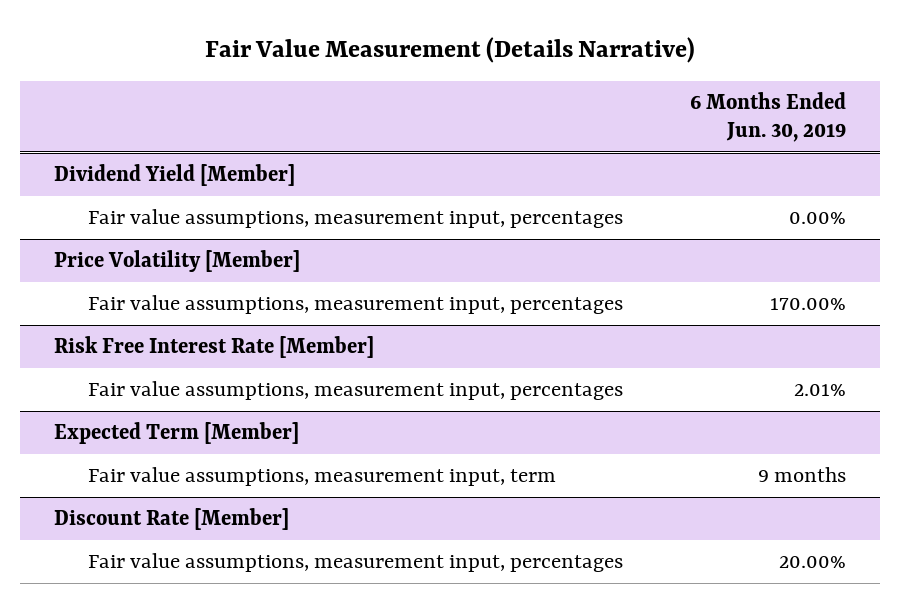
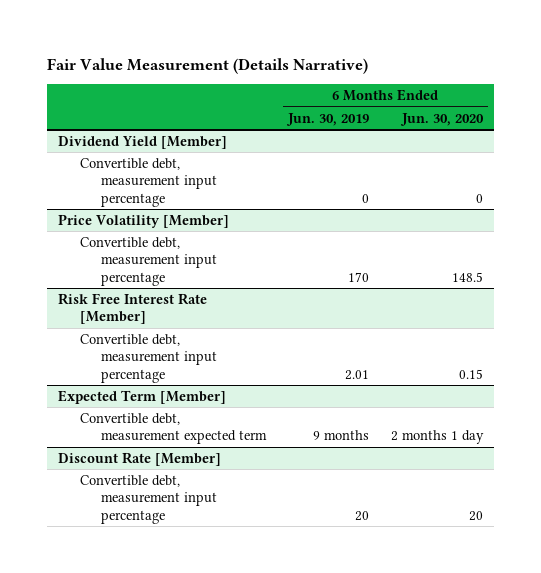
- | 6 Months Ended Jun. 30, 2019
+ | 6 Months Ended Jun. 30, 2019 | 6 Months Ended Jun. 30, 2020
@ Dividend Yield [Member]
- Fair value assumptions, measurement input, percentages | 0.00%
+ Convertible debt, measurement input percentage | 0 | 0
@ Price Volatility [Member]
- Fair value assumptions, measurement input, percentages | 170.00%
+ Convertible debt, measurement input percentage | 170 | 148.5
@ Risk Free Interest Rate [Member]
- Fair value assumptions, measurement input, percentages | 2.01%
+ Convertible debt, measurement input percentage | 2.01 | 0.15
@ Expected Term [Member]
- Fair value assumptions, measurement input, term | 9 months
+ Convertible debt, measurement expected term | 9 months | 2 months 1 day
@ Discount Rate [Member]
- Fair value assumptions, measurement input, percentages | 20.00%
+ Convertible debt, measurement input percentage | 20 | 20

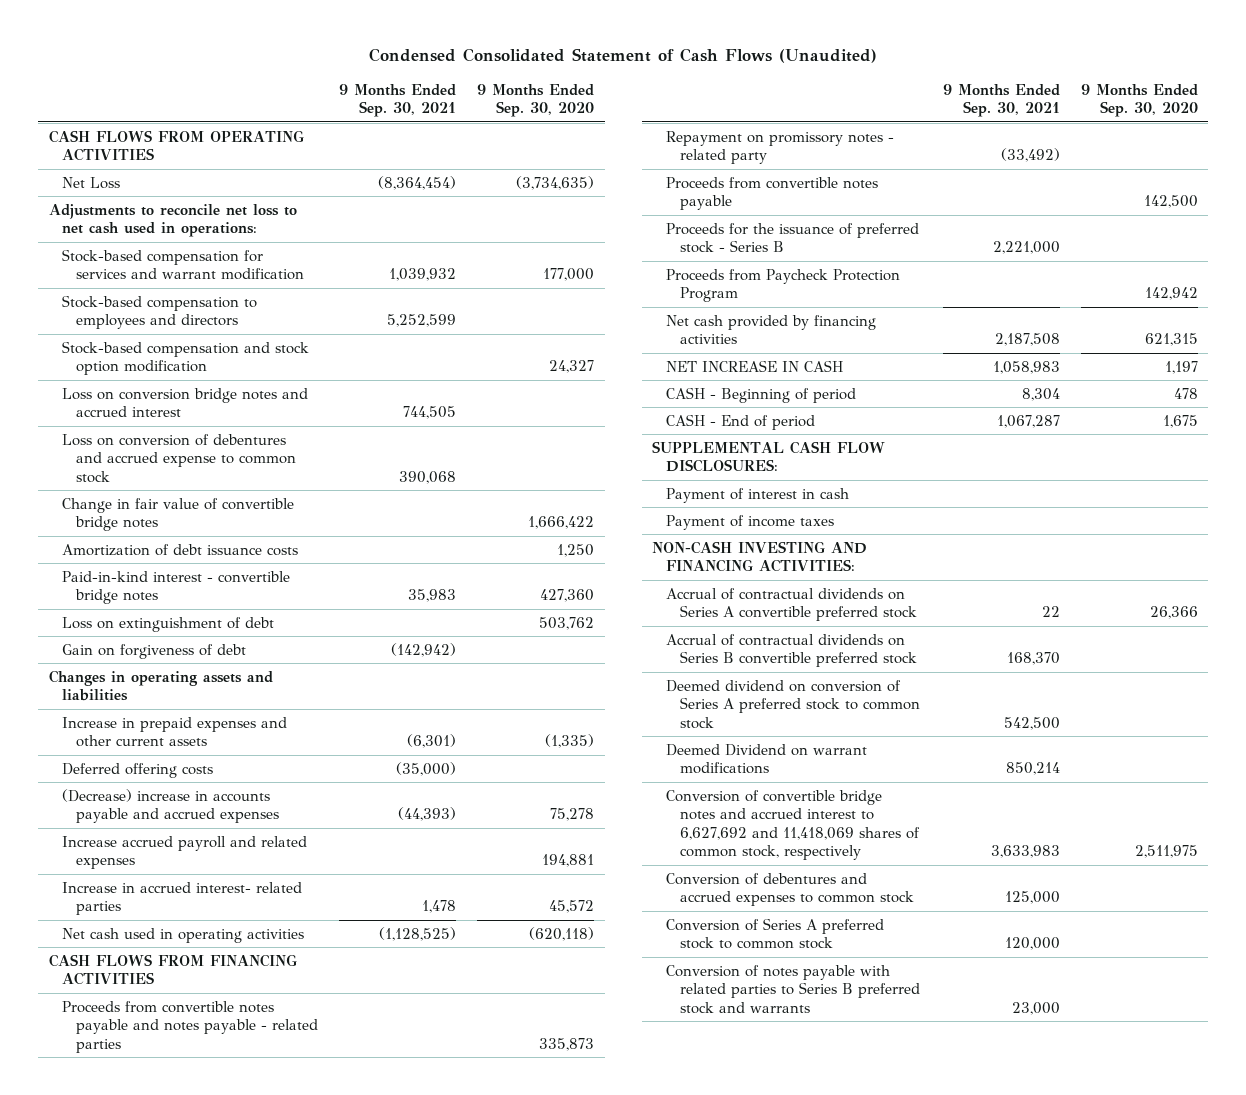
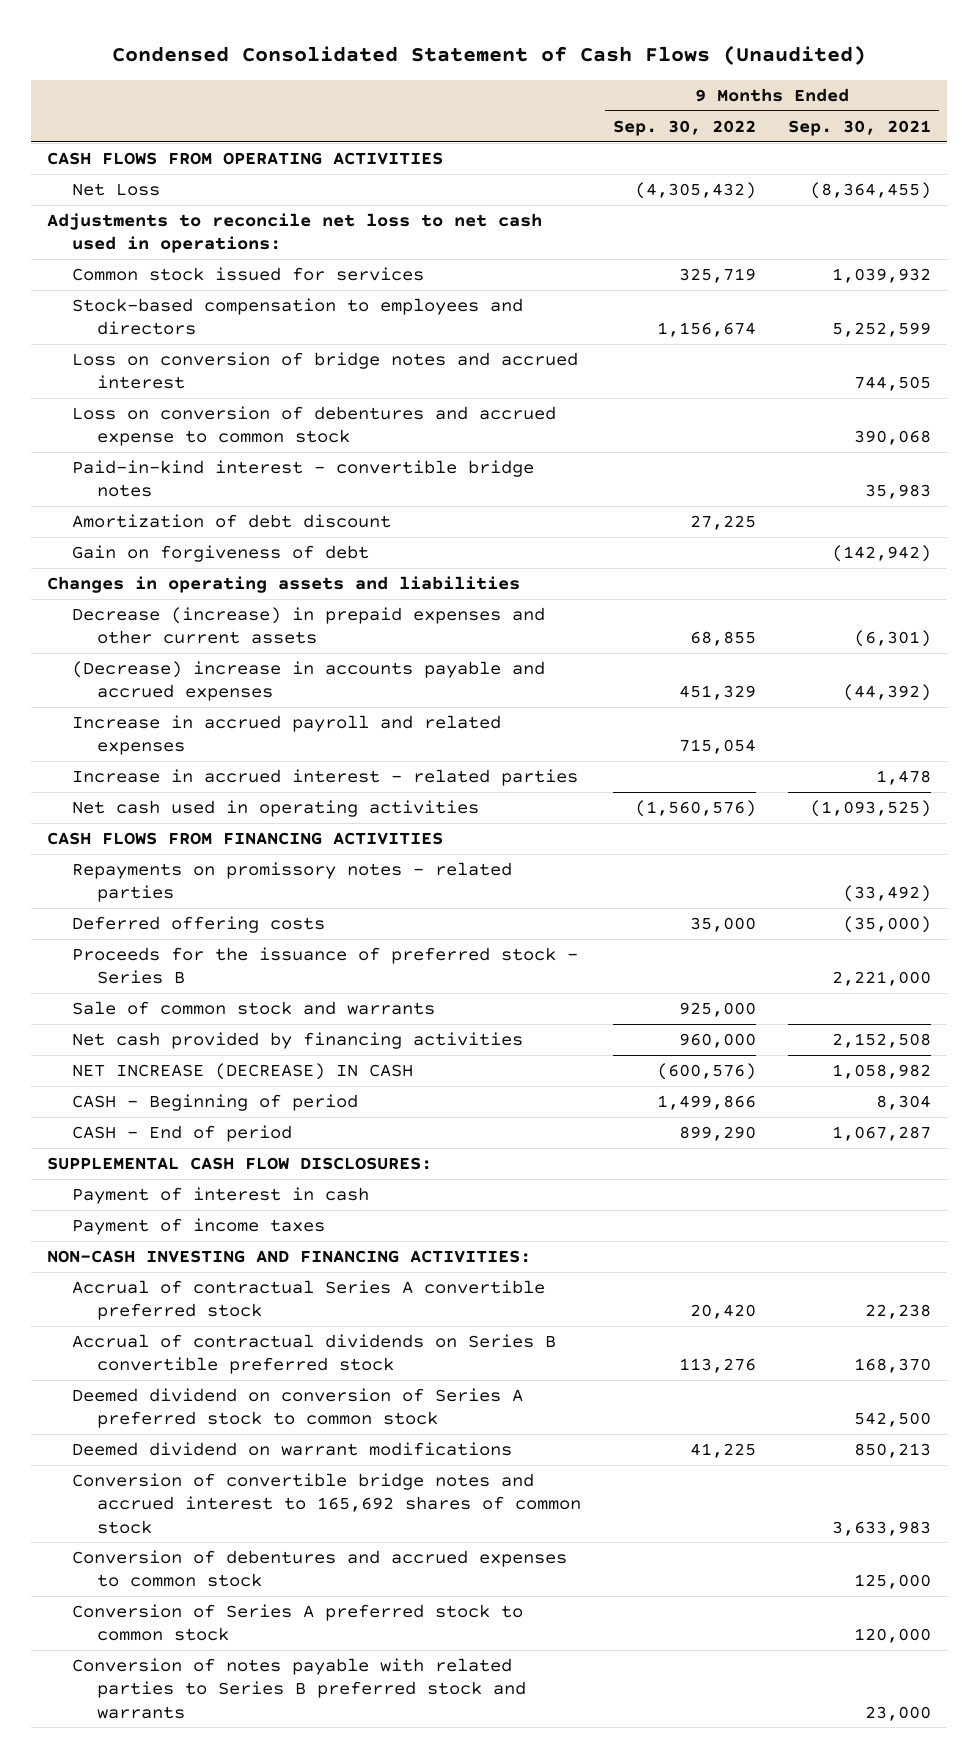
- | 9 Months Ended Sep. 30, 2021 | 9 Months Ended Sep. 30, 2020
+ | 9 Months Ended Sep. 30, 2022 | 9 Months Ended Sep. 30, 2021
- Net Loss | (8,364,454) | (3,734,635)
+ Net Loss | (4,305,432) | (8,364,455)
- Stock-based compensation for services and warrant modification | 1,039,932 | 177,000
+ Common stock issued for services | 325,719 | 1,039,932
- Stock-based compensation and stock option modification | | 24,327
- Loss on conversion bridge notes and accrued interest | 744,505 |
+ Loss on conversion of bridge notes and accrued interest | | 744,505
- Change in fair value of convertible bridge notes | | 1,666,422
- Amortization of debt issuance costs | | 1,250
- Loss on extinguishment of debt | | 503,762
+ Amortization of debt discount | 27,225 |
- Increase in prepaid expenses and other current assets | (6,301) | (1,335)
- (Decrease) increase in accounts payable and accrued expenses | (44,393) | 75,278
- Increase accrued payroll and related expenses | | 194,881
- Increase in accrued interest- related parties | 1,478 | 45,572
- Net cash used in operating activities | (1,128,525) | (620,118)
+ Decrease (increase) in prepaid expenses and other current assets | 68,855 | (6,301)
+ (Decrease) increase in accounts payable and accrued expenses | 451,329 | (44,392)
+ Increase in accrued payroll and related expenses | 715,054 |
+ Increase in accrued interest - related parties | | 1,478
+ Net cash used in operating activities | (1,560,576) | (1,093,525)
- Proceeds from convertible notes payable and notes payable - related parties | | 335,873
- Repayment on promissory notes - related party | (33,492) |
- Proceeds from convertible notes payable | | 142,500
+ Repayments on promissory notes - related parties | | (33,492)
moved down: Deferred offering costs | 35,000 | (35,000)
- Proceeds from Paycheck Protection Program | | 142,942
- Net cash provided by financing activities | 2,187,508 | 621,315
- NET INCREASE IN CASH | 1,058,983 | 1,197
+ Sale of common stock and warrants | 925,000 |
+ Net cash provided by financing activities | 960,000 | 2,152,508
+ NET INCREASE (DECREASE) IN CASH | (600,576) | 1,058,982
- Accrual of contractual dividends on Series A convertible preferred stock | 22 | 26,366
+ Accrual of contractual Series A convertible preferred stock | 20,420 | 22,238
- Deemed Dividend on warrant modifications | 850,214 |
- Conversion of convertible bridge notes and accrued interest to 6,627,692 and 11,418,069 shares of common stock, respectively | 3,633,983 | 2,511,975
+ Deemed dividend on warrant modifications | 41,225 | 850,213
+ Conversion of convertible bridge notes and accrued interest to 165,692 shares of common stock | | 3,633,983

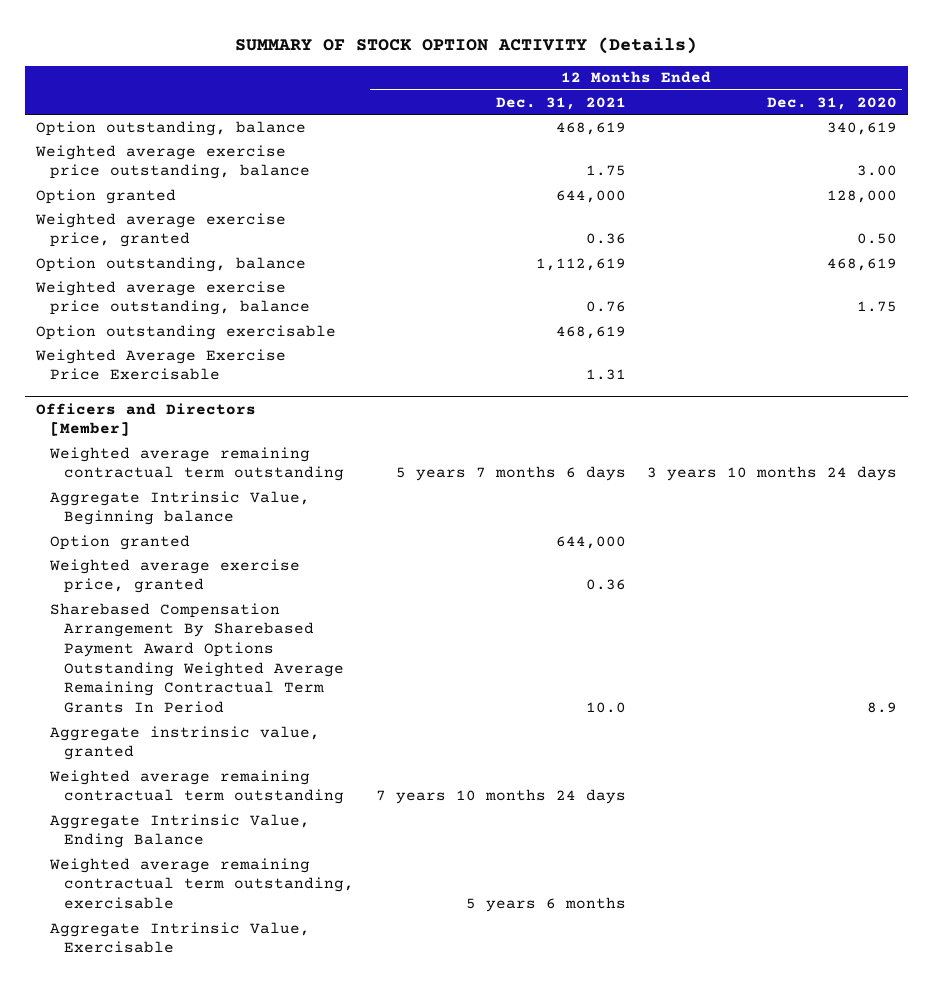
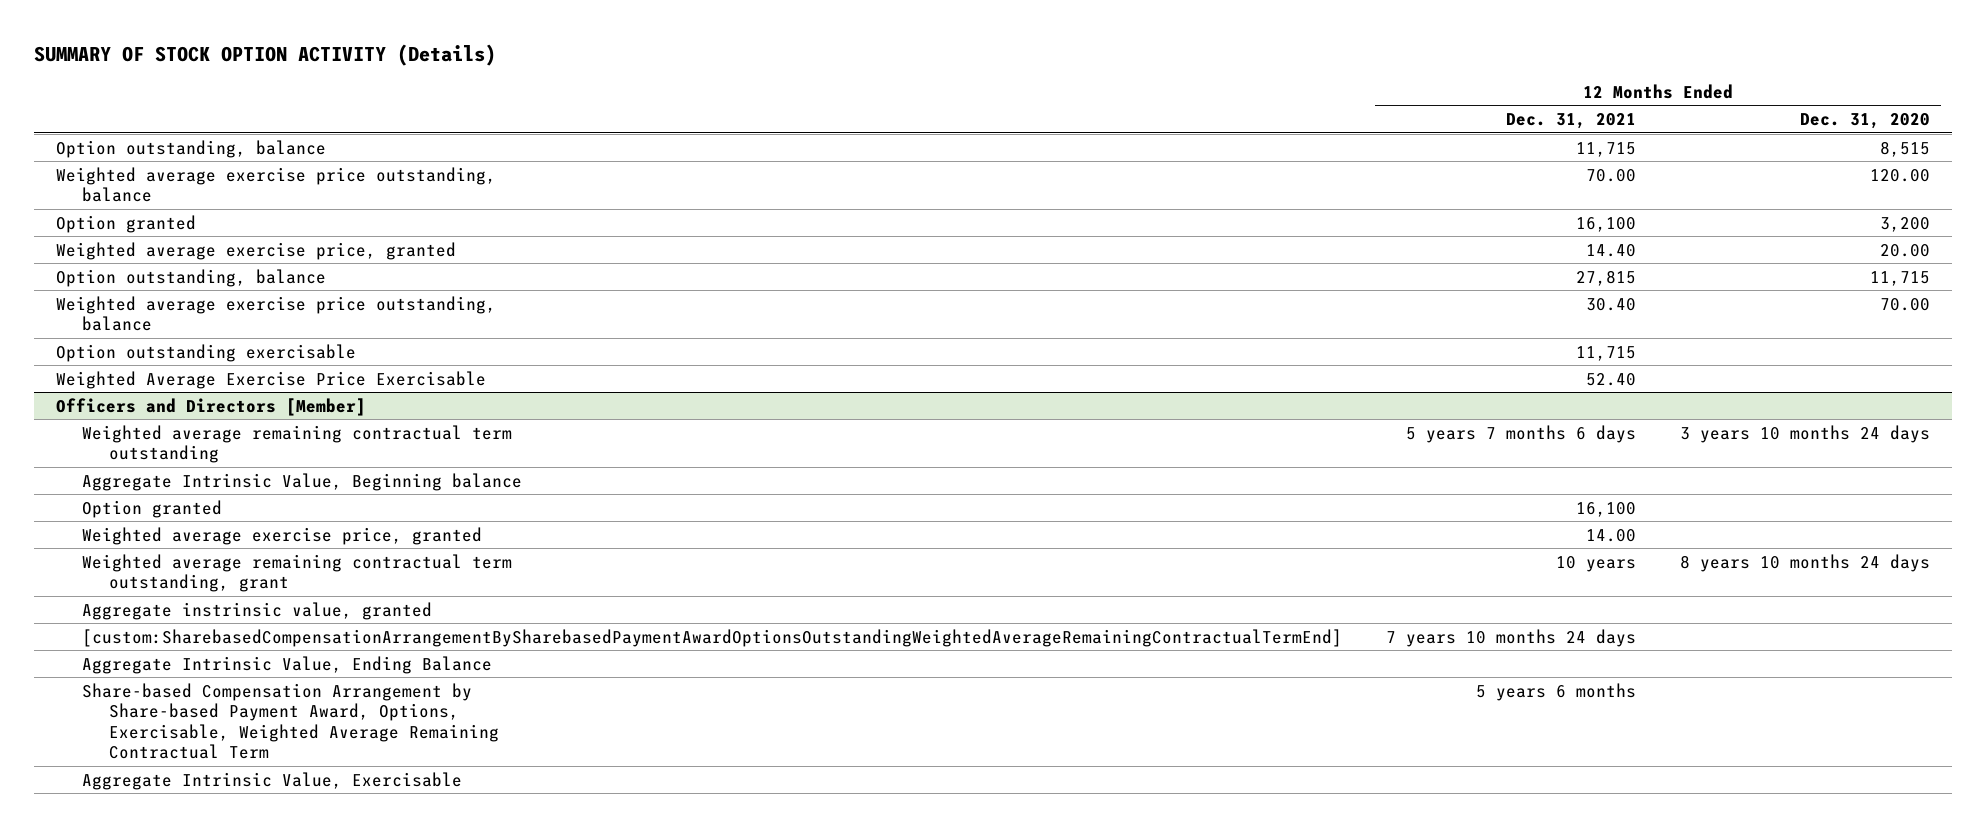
- Option outstanding, balance | 468,619 | 340,619
- Weighted average exercise price outstanding, balance | 1.75 | 3.00
- Option granted | 644,000 | 128,000
- Weighted average exercise price, granted | 0.36 | 0.50
- Option outstanding, balance | 1,112,619 | 468,619
- Weighted average exercise price outstanding, balance | 0.76 | 1.75
- Option outstanding exercisable | 468,619 |
- Weighted Average Exercise Price Exercisable | 1.31 |
+ Option outstanding, balance | 11,715 | 8,515
+ Weighted average exercise price outstanding, balance | 70.00 | 120.00
+ Option granted | 16,100 | 3,200
+ Weighted average exercise price, granted | 14.40 | 20.00
+ Option outstanding, balance | 27,815 | 11,715
+ Weighted average exercise price outstanding, balance | 30.40 | 70.00
+ Option outstanding exercisable | 11,715 |
+ Weighted Average Exercise Price Exercisable | 52.40 |
@ Officers and Directors [Member]
- Option granted | 644,000 |
- Weighted average exercise price, granted | 0.36 |
- Sharebased Compensation Arrangement By Sharebased Payment Award Options Outstanding Weighted Average Remaining Contractual Term Grants In Period | 10.0 | 8.9
+ Option granted | 16,100 |
+ Weighted average exercise price, granted | 14.00 |
+ Weighted average remaining contractual term outstanding, grant | 10 years | 8 years 10 months 24 days
- Weighted average remaining contractual term outstanding | 7 years 10 months 24 days |
+ [custom:SharebasedCompensationArrangementBySharebasedPaymentAwardOptionsOutstandingWeightedAverageRemainingContractualTermEnd] | 7 years 10 months 24 days |
- Weighted average remaining contractual term outstanding, exercisable | 5 years 6 months |
+ Share-based Compensation Arrangement by Share-based Payment Award, Options, Exercisable, Weighted Average Remaining Contractual Term | 5 years 6 months |

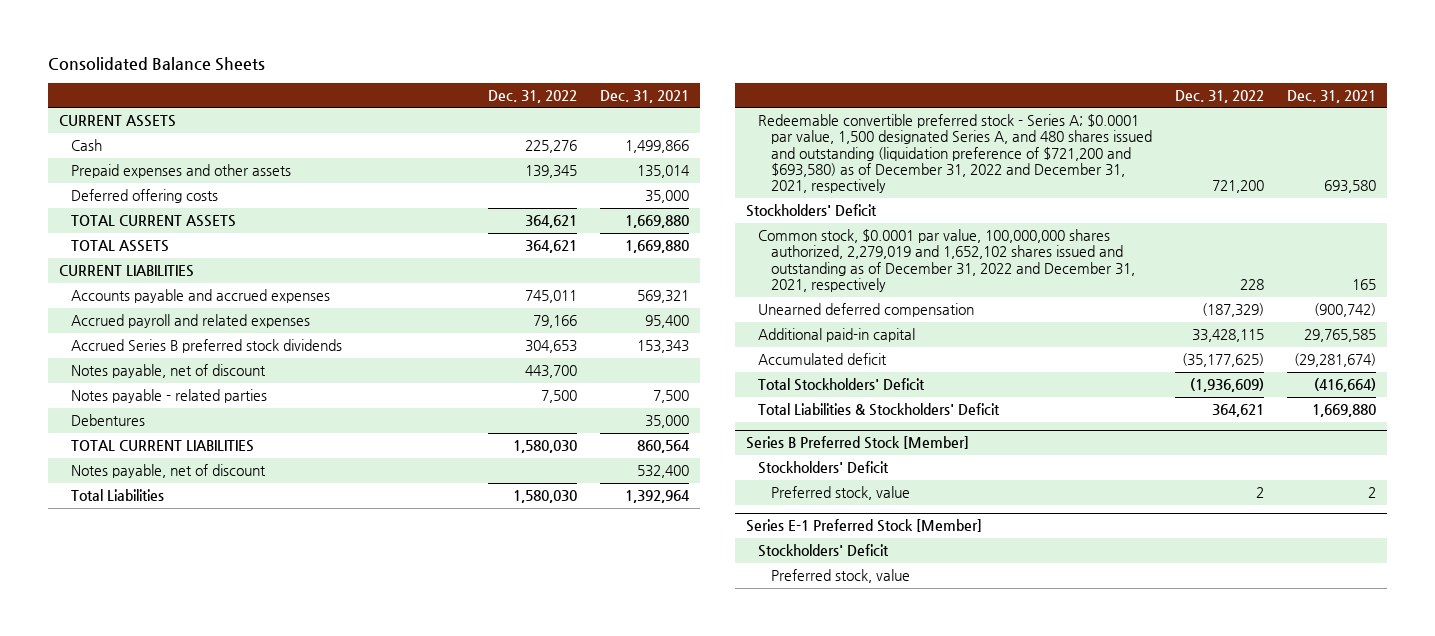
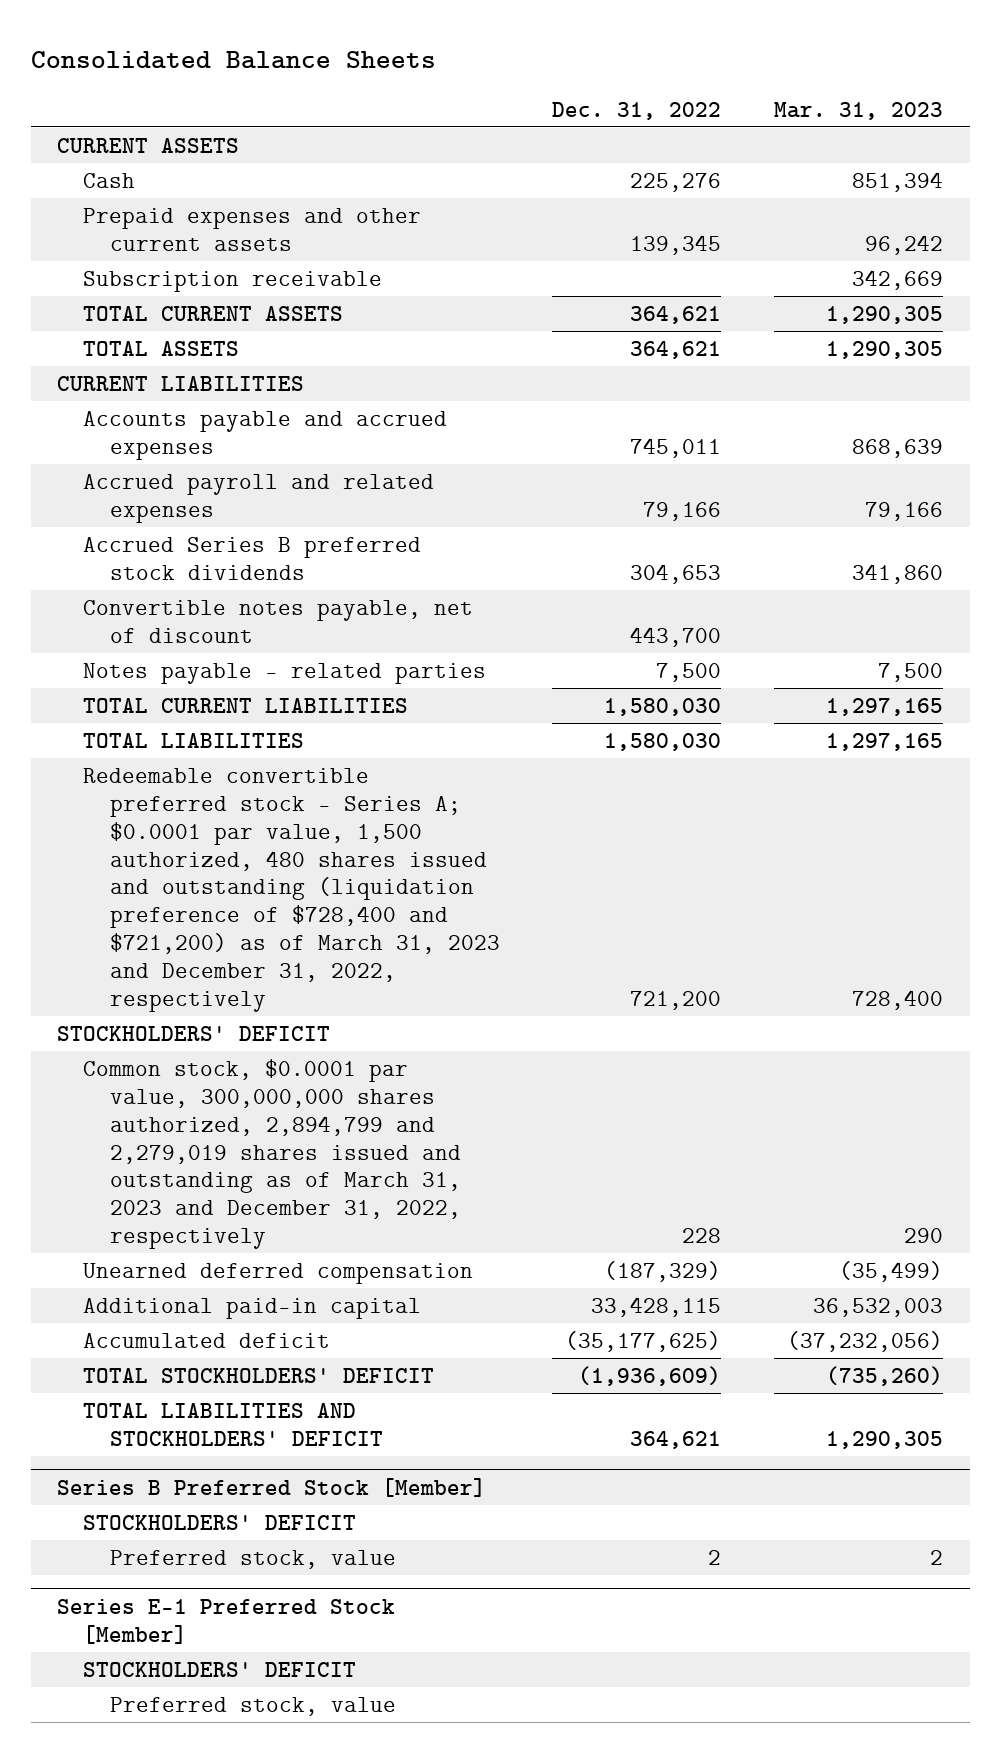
- | Dec. 31, 2022 | Dec. 31, 2021
+ | Dec. 31, 2022 | Mar. 31, 2023
- Prepaid expenses and other assets | 139,345 | 135,014
- Deferred offering costs | | 35,000
+ Prepaid expenses and other current assets | 139,345 | 96,242
+ Subscription receivable | | 342,669
- Notes payable, net of discount | 443,700 |
+ Convertible notes payable, net of discount | 443,700 |
- Debentures | | 35,000
- Notes payable, net of discount | | 532,400
- Total Liabilities | 1,580,030 | 1,392,964
- Redeemable convertible preferred stock - Series A; $0.0001 par value, 1,500 designated Series A, and 480 shares issued and outstanding (liquidation preference of $721,200 and $693,580) as of December 31, 2022 and December 31, 2021, respectively | 721,200 | 693,580
- Stockholders' Deficit
- Common stock, $0.0001 par value, 100,000,000 shares authorized, 2,279,019 and 1,652,102 shares issued and outstanding as of December 31, 2022 and December 31, 2021, respectively | 228 | 165
+ TOTAL LIABILITIES | 1,580,030 | 1,297,165
+ Redeemable convertible preferred stock - Series A; $0.0001 par value, 1,500 authorized, 480 shares issued and outstanding (liquidation preference of $728,400 and $721,200) as of March 31, 2023 and December 31, 2022, respectively | 721,200 | 728,400
+ STOCKHOLDERS' DEFICIT
+ Common stock, $0.0001 par value, 300,000,000 shares authorized, 2,894,799 and 2,279,019 shares issued and outstanding as of March 31, 2023 and December 31, 2022, respectively | 228 | 290
- Total Stockholders' Deficit | (1,936,609) | (416,664)
- Total Liabilities & Stockholders' Deficit | 364,621 | 1,669,880
+ TOTAL STOCKHOLDERS' DEFICIT | (1,936,609) | (735,260)
+ TOTAL LIABILITIES AND STOCKHOLDERS' DEFICIT | 364,621 | 1,290,305
@ Series B Preferred Stock [Member]
- Stockholders' Deficit
+ STOCKHOLDERS' DEFICIT
@ Series E-1 Preferred Stock [Member]
- Stockholders' Deficit
+ STOCKHOLDERS' DEFICIT

